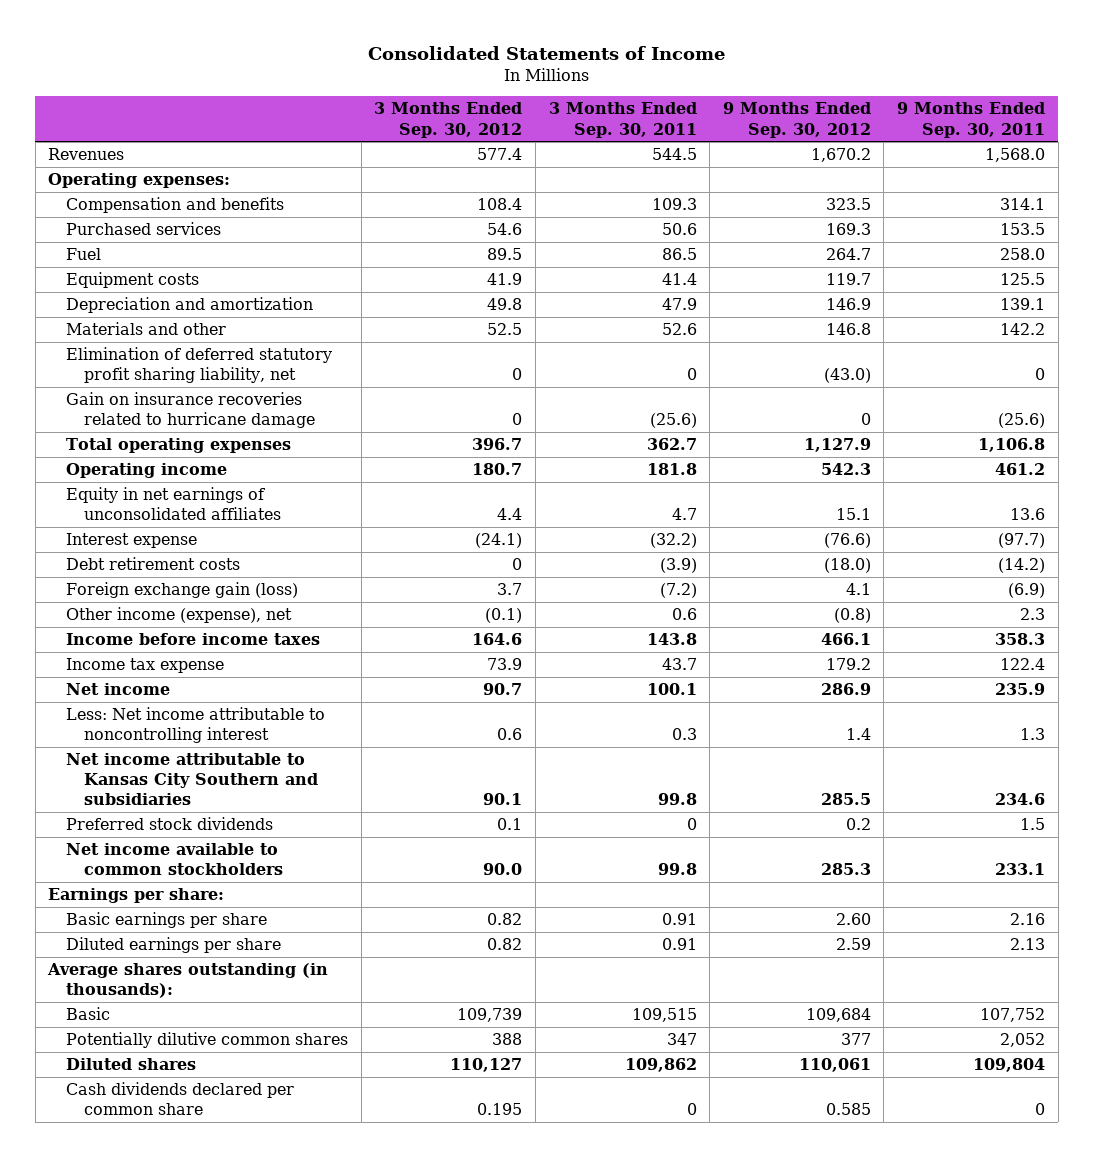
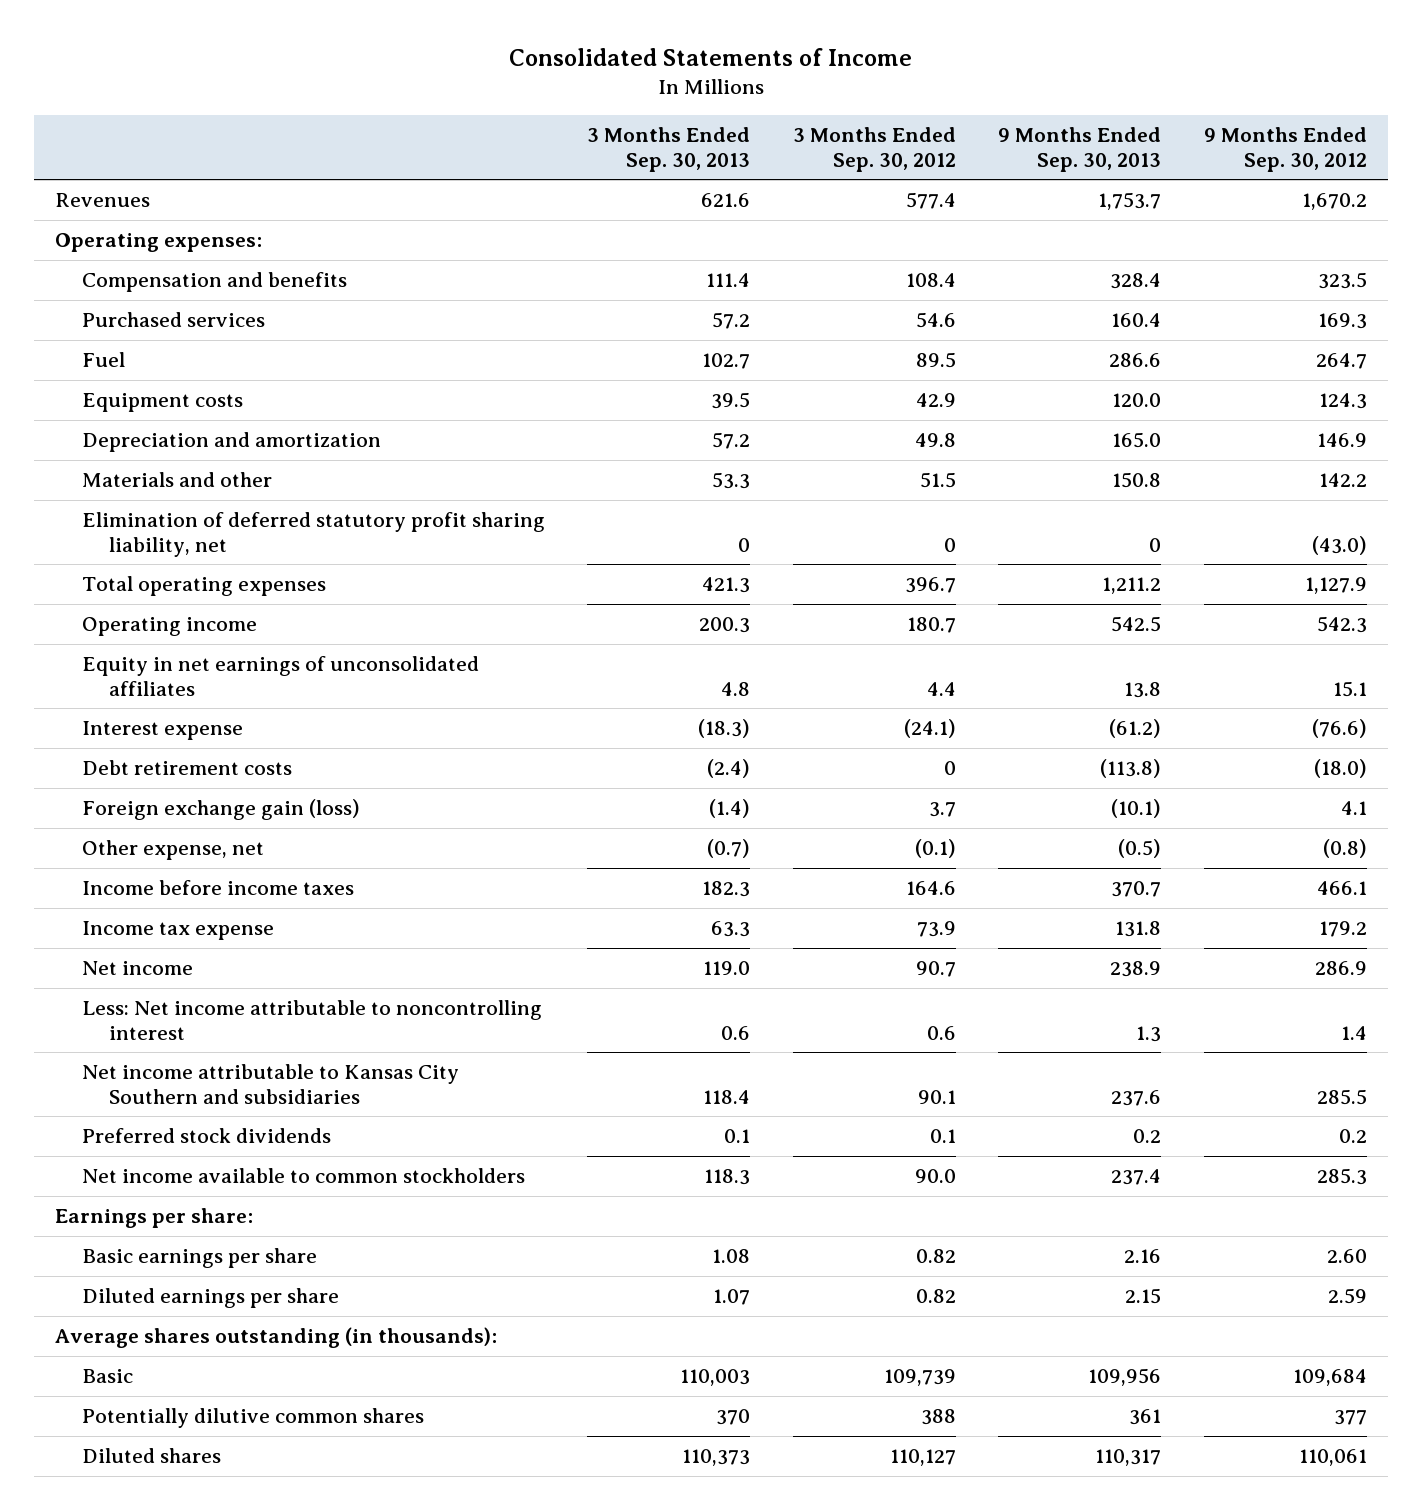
- | 3 Months Ended Sep. 30, 2012 | 3 Months Ended Sep. 30, 2011 | 9 Months Ended Sep. 30, 2012 | 9 Months Ended Sep. 30, 2011
+ | 3 Months Ended Sep. 30, 2013 | 3 Months Ended Sep. 30, 2012 | 9 Months Ended Sep. 30, 2013 | 9 Months Ended Sep. 30, 2012
- Equipment costs | 41.9 | 41.4 | 119.7 | 125.5
+ Equipment costs | 39.5 | 42.9 | 120.0 | 124.3
- Materials and other | 52.5 | 52.6 | 146.8 | 142.2
+ Materials and other | 53.3 | 51.5 | 150.8 | 142.2
- Gain on insurance recoveries related to hurricane damage | 0 | (25.6) | 0 | (25.6)
- Other income (expense), net | (0.1) | 0.6 | (0.8) | 2.3
+ Other expense, net | (0.7) | (0.1) | (0.5) | (0.8)
- Cash dividends declared per common share | 0.195 | 0 | 0.585 | 0

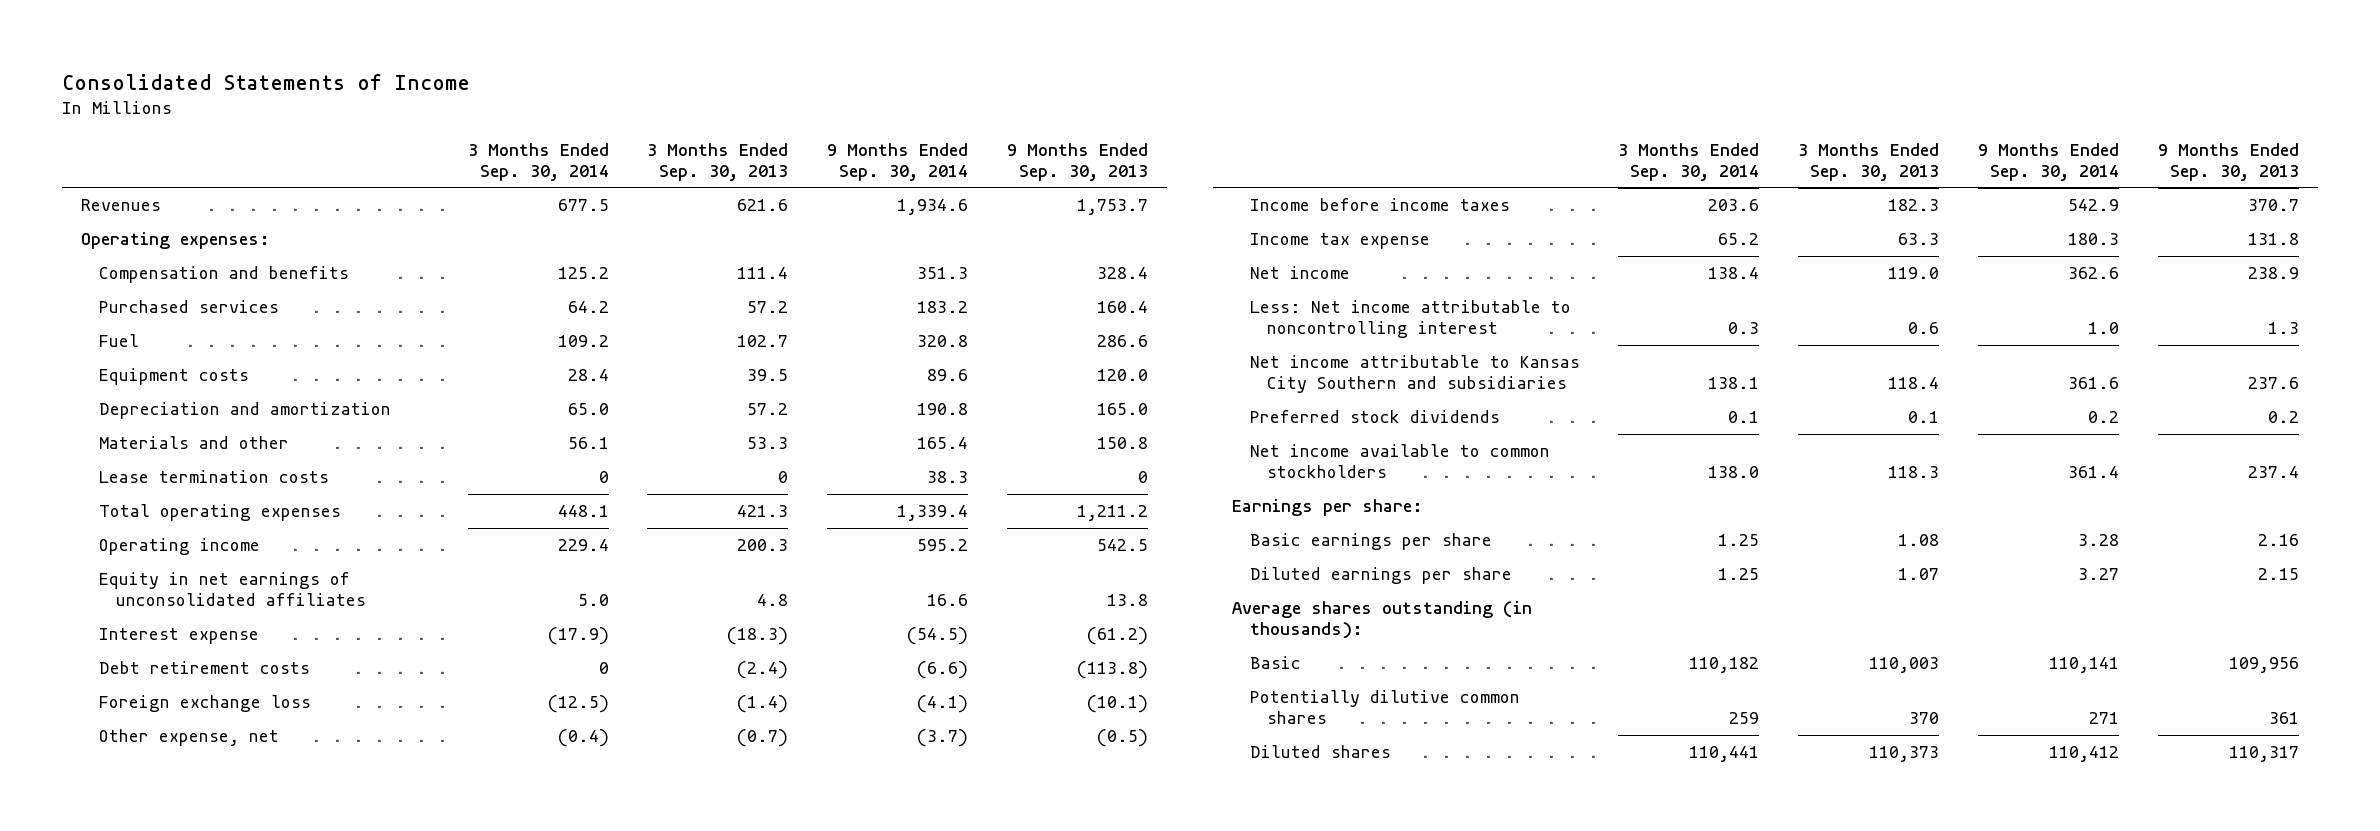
- | 3 Months Ended Sep. 30, 2013 | 3 Months Ended Sep. 30, 2012 | 9 Months Ended Sep. 30, 2013 | 9 Months Ended Sep. 30, 2012
+ | 3 Months Ended Sep. 30, 2014 | 3 Months Ended Sep. 30, 2013 | 9 Months Ended Sep. 30, 2014 | 9 Months Ended Sep. 30, 2013
- Elimination of deferred statutory profit sharing liability, net | 0 | 0 | 0 | (43.0)
+ Lease termination costs | 0 | 0 | 38.3 | 0
- Foreign exchange gain (loss) | (1.4) | 3.7 | (10.1) | 4.1
+ Foreign exchange loss | (12.5) | (1.4) | (4.1) | (10.1)

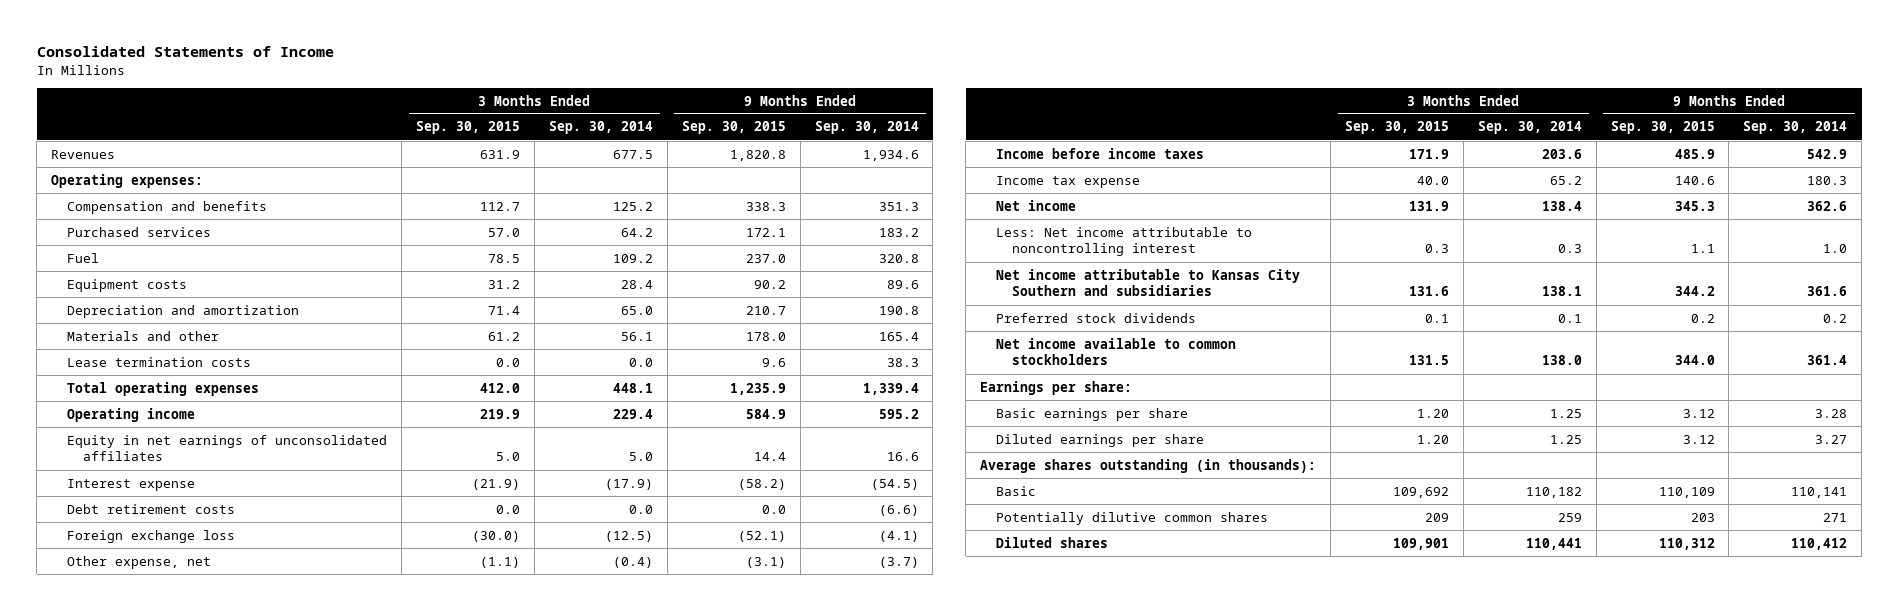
- | 3 Months Ended Sep. 30, 2014 | 3 Months Ended Sep. 30, 2013 | 9 Months Ended Sep. 30, 2014 | 9 Months Ended Sep. 30, 2013
+ | 3 Months Ended Sep. 30, 2015 | 3 Months Ended Sep. 30, 2014 | 9 Months Ended Sep. 30, 2015 | 9 Months Ended Sep. 30, 2014
- Lease termination costs | 0 | 0 | 38.3 | 0
+ Lease termination costs | 0.0 | 0.0 | 9.6 | 38.3
- Debt retirement costs | 0 | (2.4) | (6.6) | (113.8)
+ Debt retirement costs | 0.0 | 0.0 | 0.0 | (6.6)

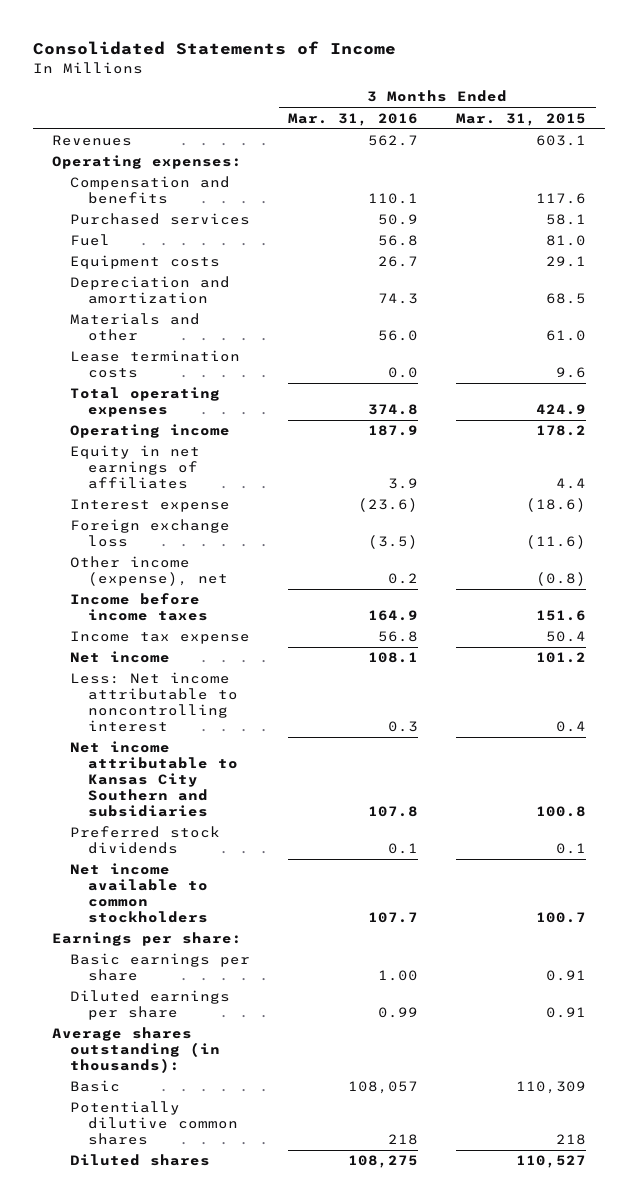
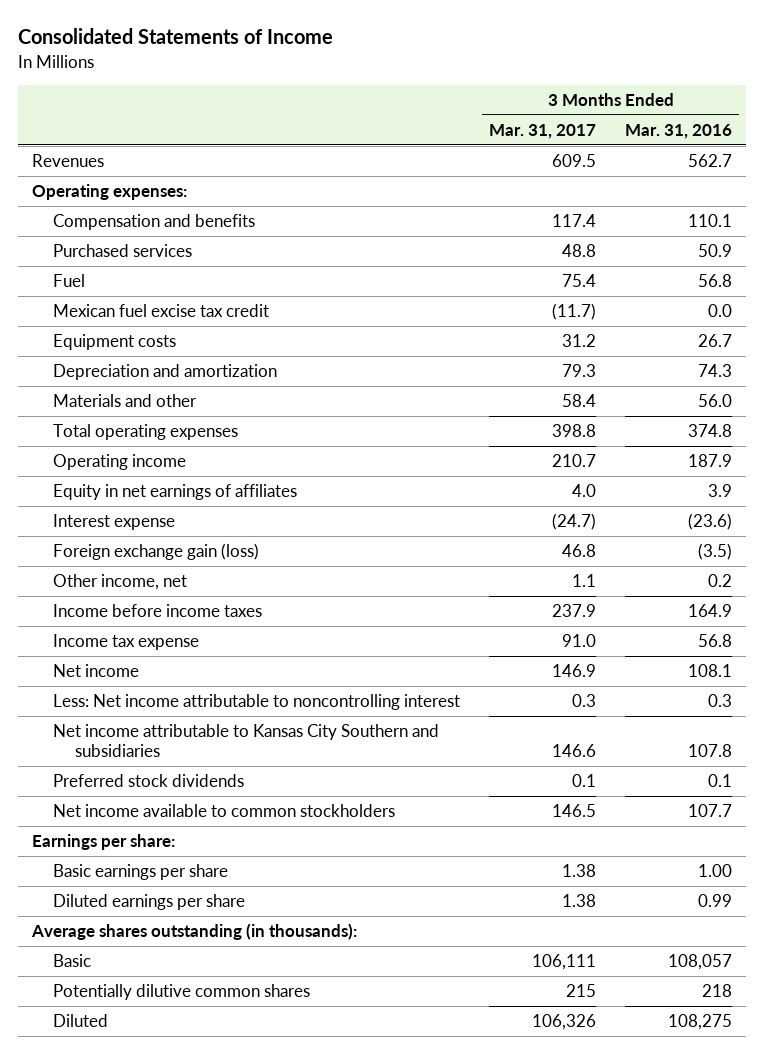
- | 3 Months Ended Mar. 31, 2016 | 3 Months Ended Mar. 31, 2015
+ | 3 Months Ended Mar. 31, 2017 | 3 Months Ended Mar. 31, 2016
+ Mexican fuel excise tax credit | (11.7) | 0.0
- Lease termination costs | 0.0 | 9.6
- Foreign exchange loss | (3.5) | (11.6)
- Other income (expense), net | 0.2 | (0.8)
+ Foreign exchange gain (loss) | 46.8 | (3.5)
+ Other income, net | 1.1 | 0.2
- Diluted shares | 108,275 | 110,527
+ Diluted | 106,326 | 108,275

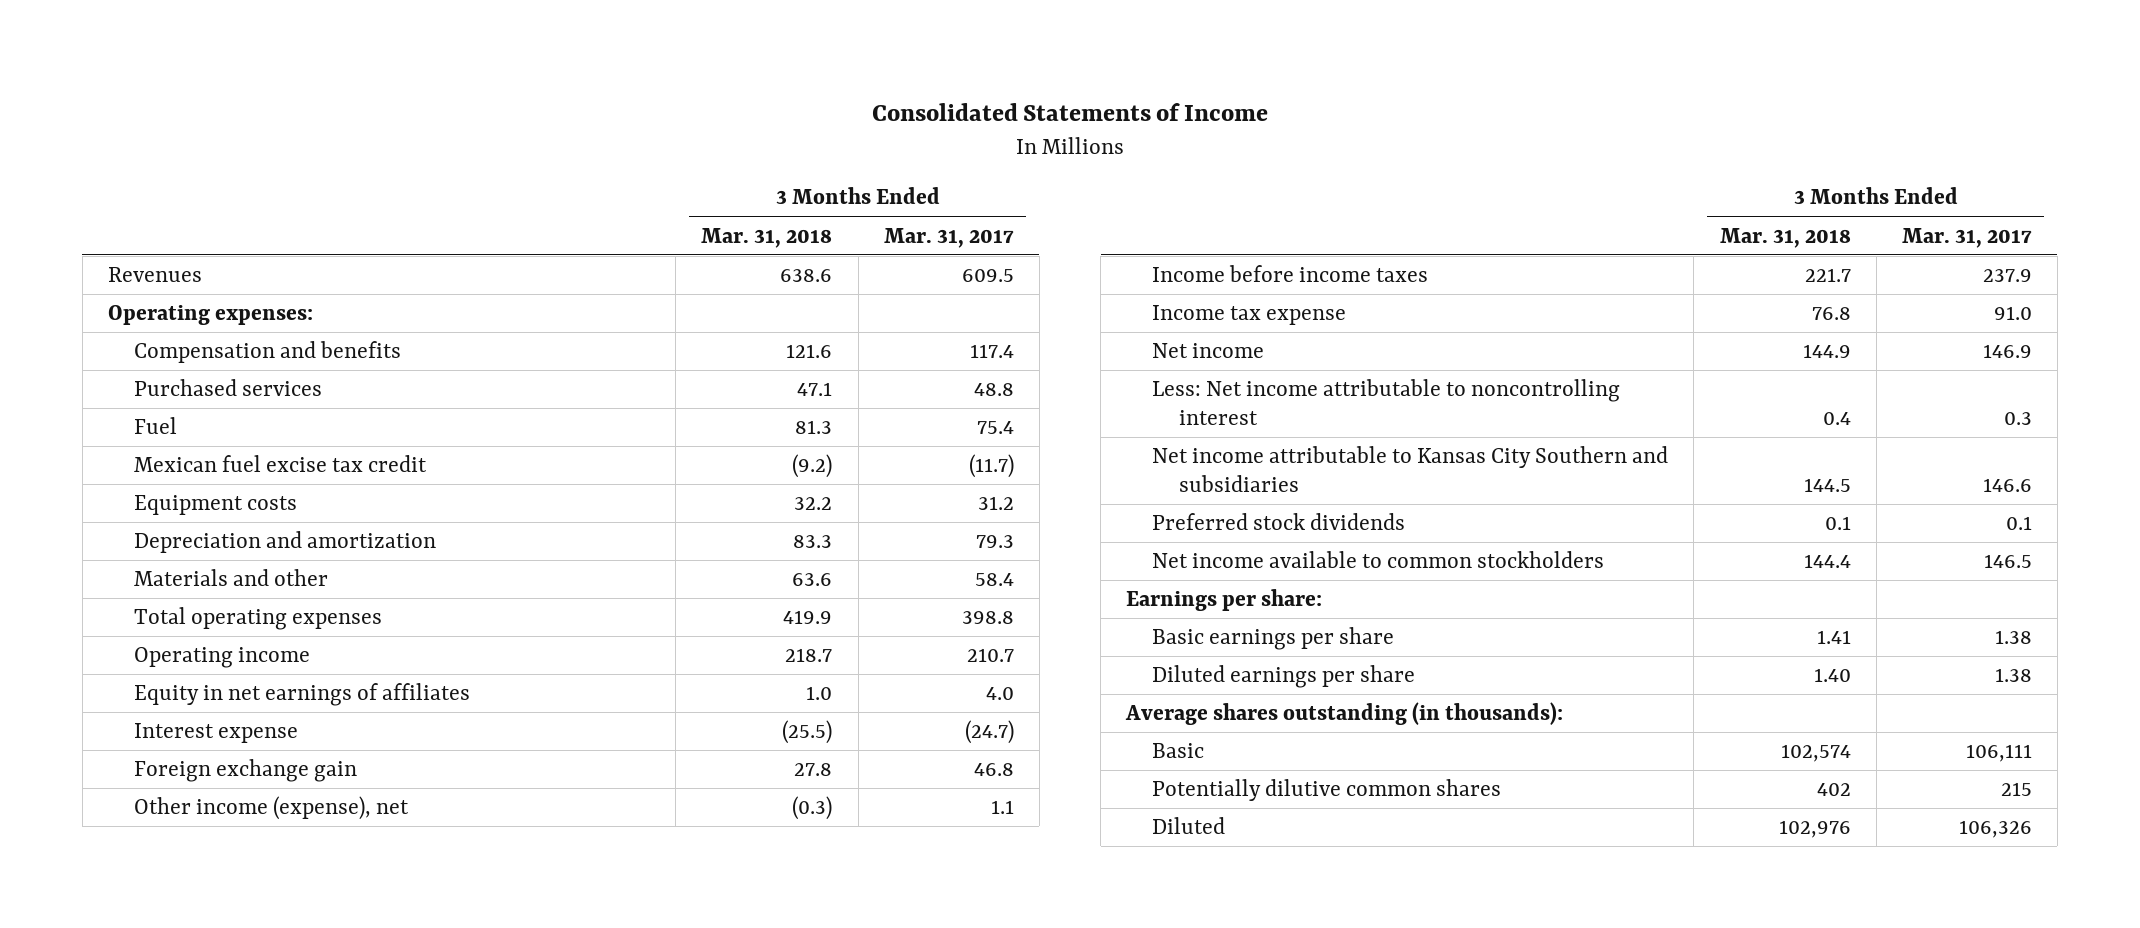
- | 3 Months Ended Mar. 31, 2017 | 3 Months Ended Mar. 31, 2016
+ | 3 Months Ended Mar. 31, 2018 | 3 Months Ended Mar. 31, 2017
- Foreign exchange gain (loss) | 46.8 | (3.5)
- Other income, net | 1.1 | 0.2
+ Foreign exchange gain | 27.8 | 46.8
+ Other income (expense), net | (0.3) | 1.1

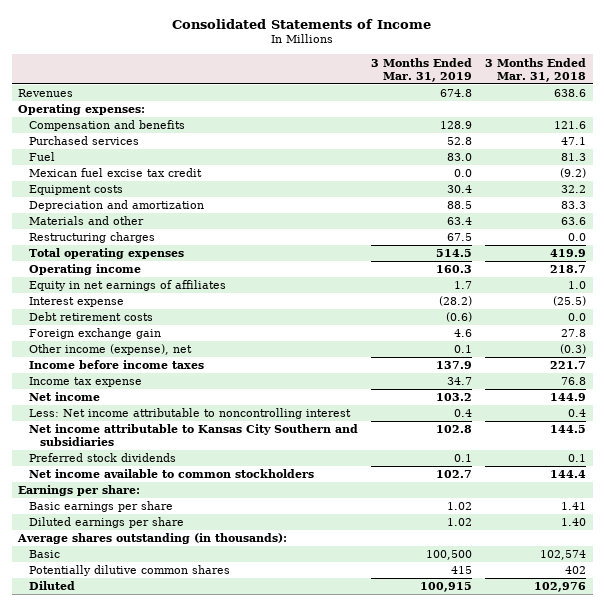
- | 3 Months Ended Mar. 31, 2018 | 3 Months Ended Mar. 31, 2017
+ | 3 Months Ended Mar. 31, 2019 | 3 Months Ended Mar. 31, 2018
+ Restructuring charges | 67.5 | 0.0
+ Debt retirement costs | (0.6) | 0.0

